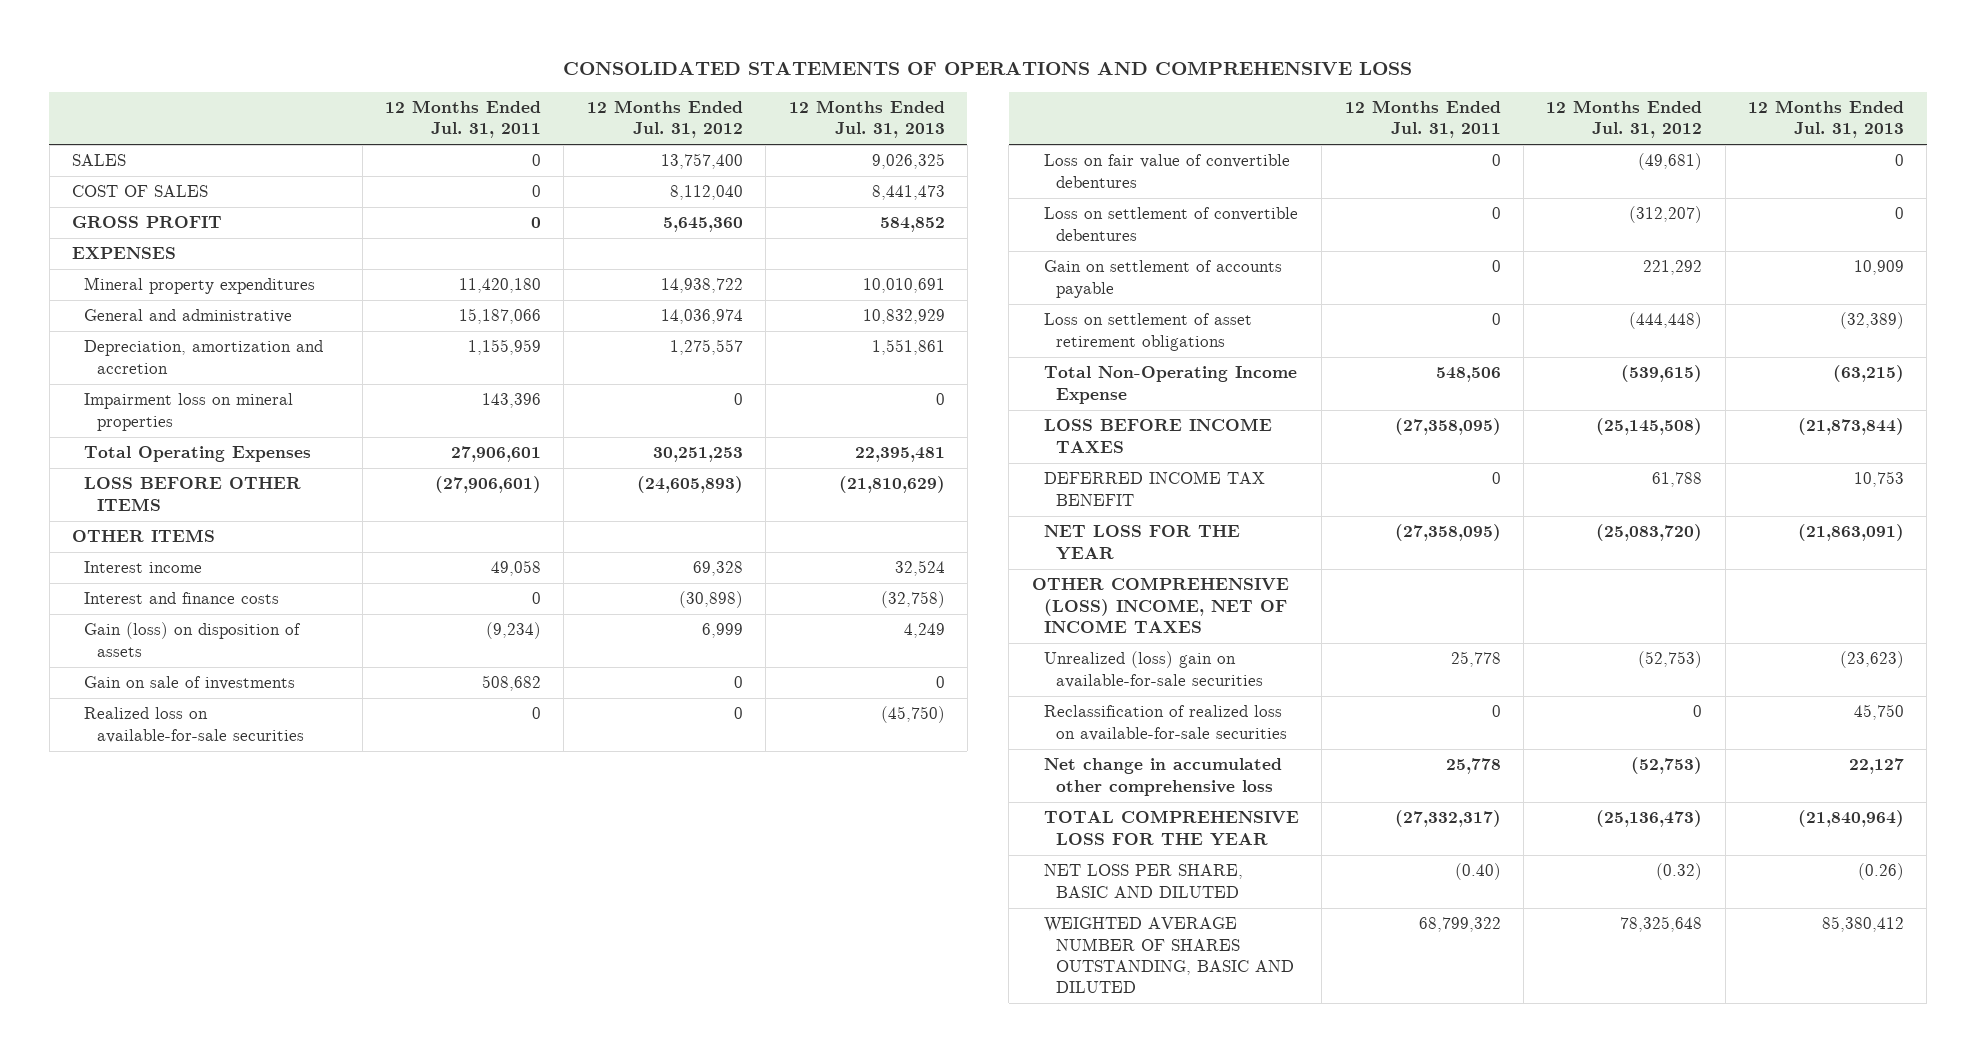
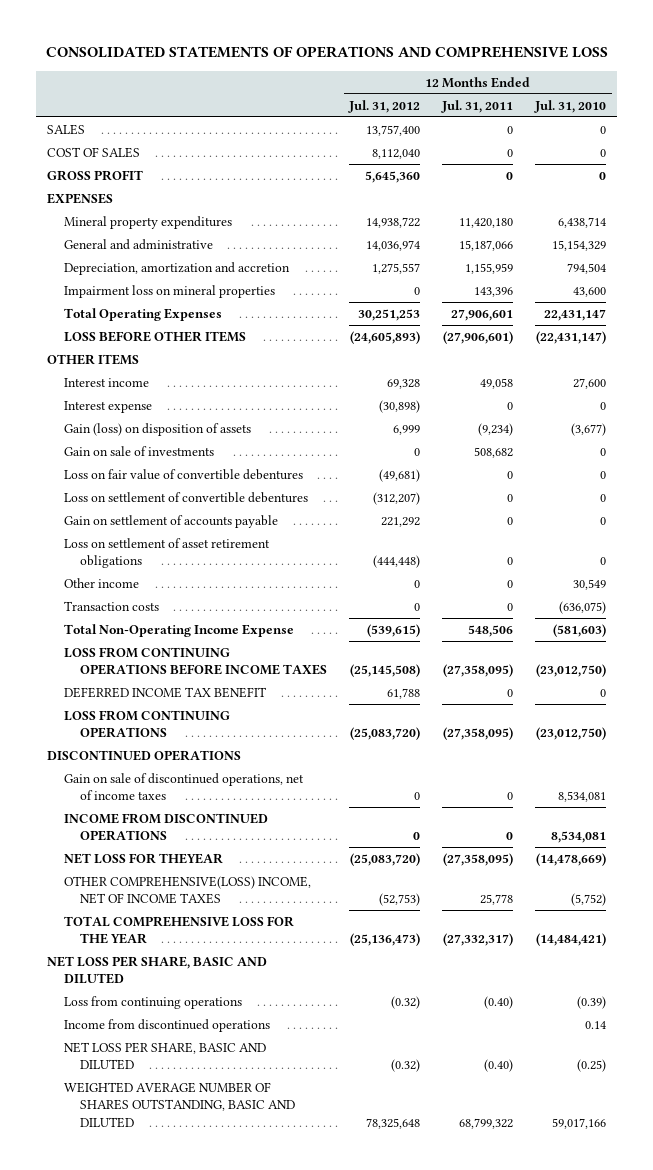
- | 12 Months Ended Jul. 31, 2011 | 12 Months Ended Jul. 31, 2012 | 12 Months Ended Jul. 31, 2013
+ | 12 Months Ended Jul. 31, 2012 | 12 Months Ended Jul. 31, 2011 | 12 Months Ended Jul. 31, 2010
- Interest and finance costs | 0 | (30,898) | (32,758)
+ Interest expense | (30,898) | 0 | 0
- Realized loss on available-for-sale securities | 0 | 0 | (45,750)
+ Other income | 0 | 0 | 30,549
+ Transaction costs | 0 | 0 | (636,075)
- LOSS BEFORE INCOME TAXES | (27,358,095) | (25,145,508) | (21,873,844)
+ LOSS FROM CONTINUING OPERATIONS BEFORE INCOME TAXES | (25,145,508) | (27,358,095) | (23,012,750)
- NET LOSS FOR THE YEAR | (27,358,095) | (25,083,720) | (21,863,091)
- OTHER COMPREHENSIVE (LOSS) INCOME, NET OF INCOME TAXES
- Unrealized (loss) gain on available-for-sale securities | 25,778 | (52,753) | (23,623)
- Reclassification of realized loss on available-for-sale securities | 0 | 0 | 45,750
- Net change in accumulated other comprehensive loss | 25,778 | (52,753) | 22,127
+ LOSS FROM CONTINUING OPERATIONS | (25,083,720) | (27,358,095) | (23,012,750)
+ DISCONTINUED OPERATIONS
+ Gain on sale of discontinued operations, net of income taxes | 0 | 0 | 8,534,081
+ INCOME FROM DISCONTINUED OPERATIONS | 0 | 0 | 8,534,081
+ NET LOSS FOR THEYEAR | (25,083,720) | (27,358,095) | (14,478,669)
+ OTHER COMPREHENSIVE(LOSS) INCOME, NET OF INCOME TAXES | (52,753) | 25,778 | (5,752)
+ NET LOSS PER SHARE, BASIC AND DILUTED
+ Loss from continuing operations | (0.32) | (0.40) | (0.39)
+ Income from discontinued operations | | | 0.14

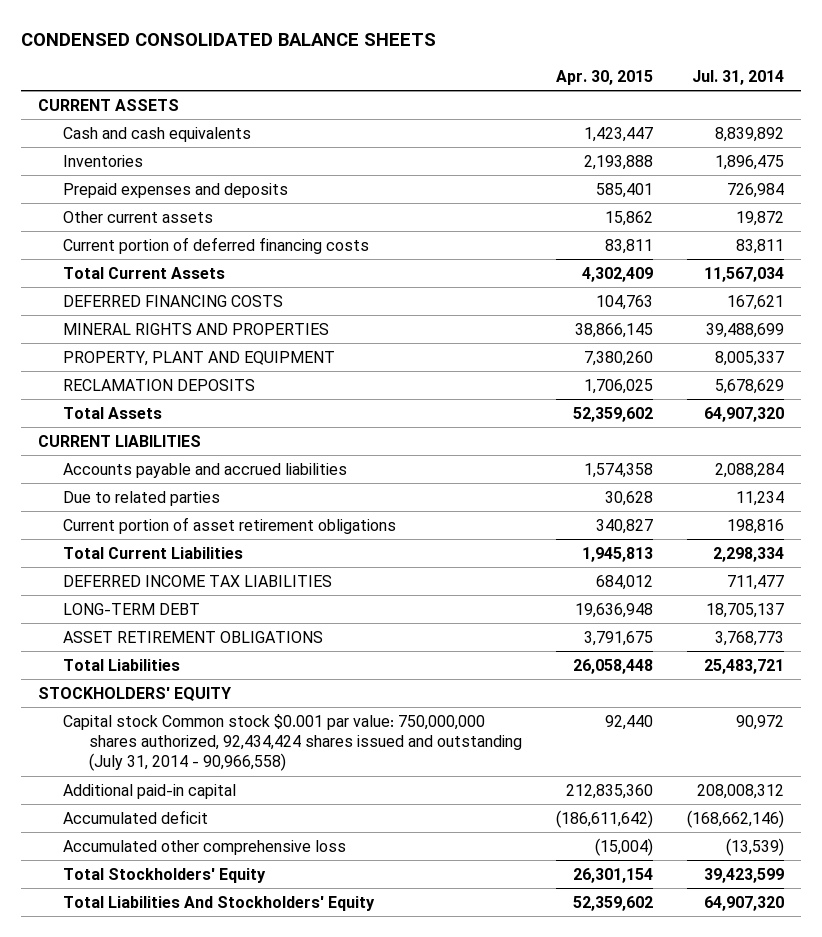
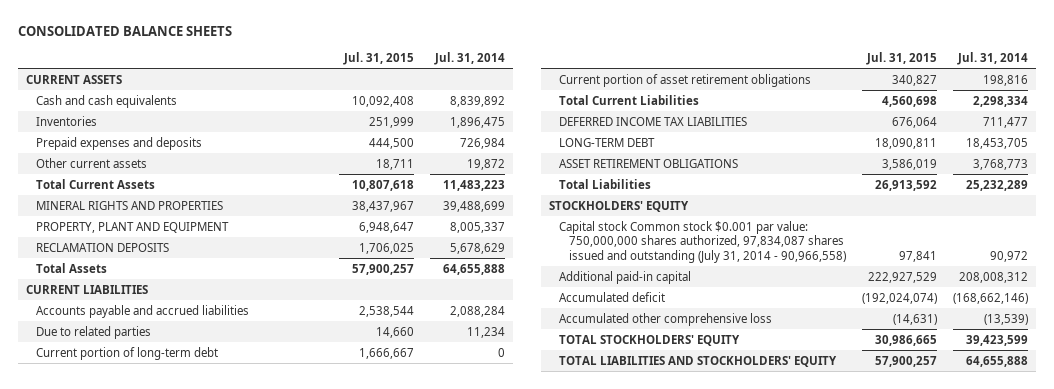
- CONDENSED CONSOLIDATED BALANCE SHEETS
+ CONSOLIDATED BALANCE SHEETS
- | Apr. 30, 2015 | Jul. 31, 2014
+ | Jul. 31, 2015 | Jul. 31, 2014
- Current portion of deferred financing costs | 83,811 | 83,811
- Total Current Assets | 4,302,409 | 11,567,034
- DEFERRED FINANCING COSTS | 104,763 | 167,621
+ Total Current Assets | 10,807,618 | 11,483,223
- Total Assets | 52,359,602 | 64,907,320
+ Total Assets | 57,900,257 | 64,655,888
+ Current portion of long-term debt | 1,666,667 | 0
- LONG-TERM DEBT | 19,636,948 | 18,705,137
+ LONG-TERM DEBT | 18,090,811 | 18,453,705
- Total Liabilities | 26,058,448 | 25,483,721
+ Total Liabilities | 26,913,592 | 25,232,289
- Capital stock Common stock $0.001 par value: 750,000,000 shares authorized, 92,434,424 shares issued and outstanding (July 31, 2014 - 90,966,558) | 92,440 | 90,972
+ Capital stock Common stock $0.001 par value: 750,000,000 shares authorized, 97,834,087 shares issued and outstanding (July 31, 2014 - 90,966,558) | 97,841 | 90,972
- Total Stockholders' Equity | 26,301,154 | 39,423,599
- Total Liabilities And Stockholders' Equity | 52,359,602 | 64,907,320
+ TOTAL STOCKHOLDERS' EQUITY | 30,986,665 | 39,423,599
+ TOTAL LIABILITIES AND STOCKHOLDERS' EQUITY | 57,900,257 | 64,655,888

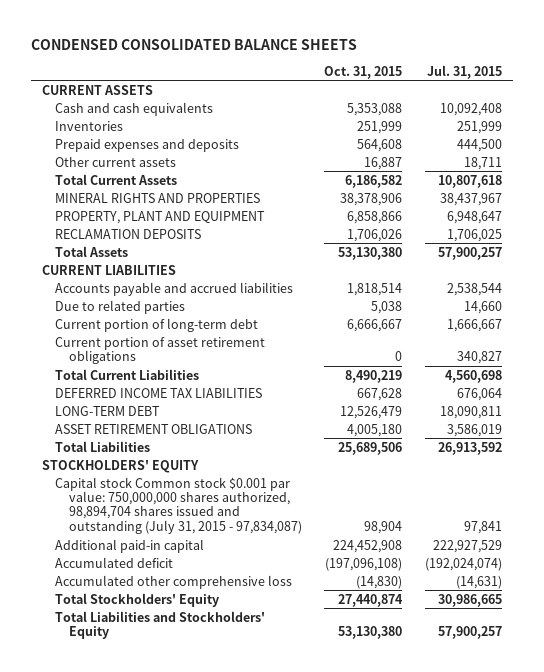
- CONSOLIDATED BALANCE SHEETS
+ CONDENSED CONSOLIDATED BALANCE SHEETS
- | Jul. 31, 2015 | Jul. 31, 2014
+ | Oct. 31, 2015 | Jul. 31, 2015
- Capital stock Common stock $0.001 par value: 750,000,000 shares authorized, 97,834,087 shares issued and outstanding (July 31, 2014 - 90,966,558) | 97,841 | 90,972
+ Capital stock Common stock $0.001 par value: 750,000,000 shares authorized, 98,894,704 shares issued and outstanding (July 31, 2015 - 97,834,087) | 98,904 | 97,841
- TOTAL STOCKHOLDERS' EQUITY | 30,986,665 | 39,423,599
- TOTAL LIABILITIES AND STOCKHOLDERS' EQUITY | 57,900,257 | 64,655,888
+ Total Stockholders' Equity | 27,440,874 | 30,986,665
+ Total Liabilities and Stockholders' Equity | 53,130,380 | 57,900,257

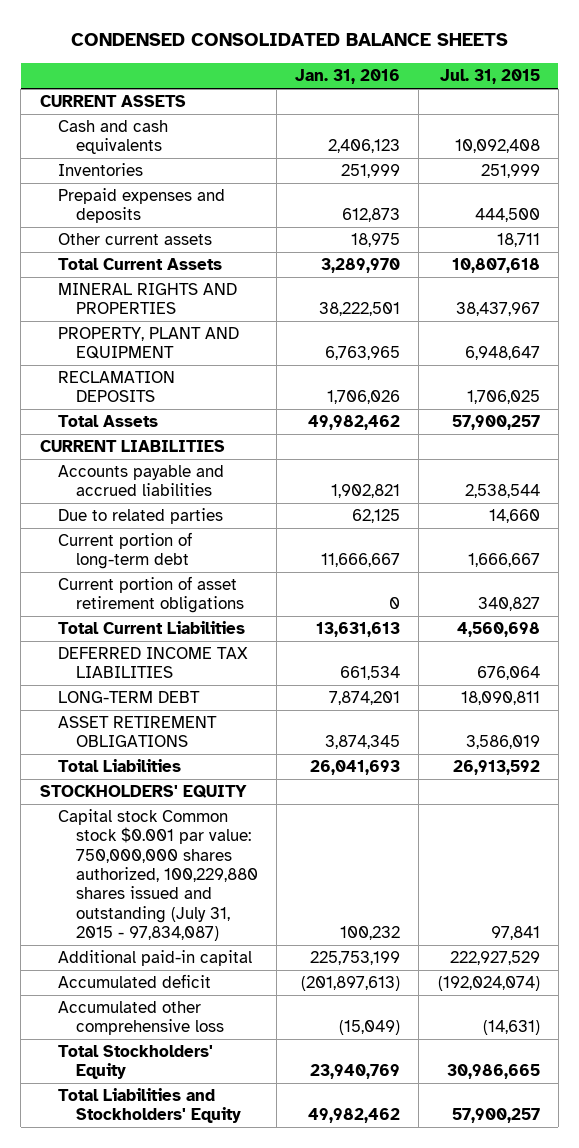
- | Oct. 31, 2015 | Jul. 31, 2015
+ | Jan. 31, 2016 | Jul. 31, 2015
- Capital stock Common stock $0.001 par value: 750,000,000 shares authorized, 98,894,704 shares issued and outstanding (July 31, 2015 - 97,834,087) | 98,904 | 97,841
+ Capital stock Common stock $0.001 par value: 750,000,000 shares authorized, 100,229,880 shares issued and outstanding (July 31, 2015 - 97,834,087) | 100,232 | 97,841

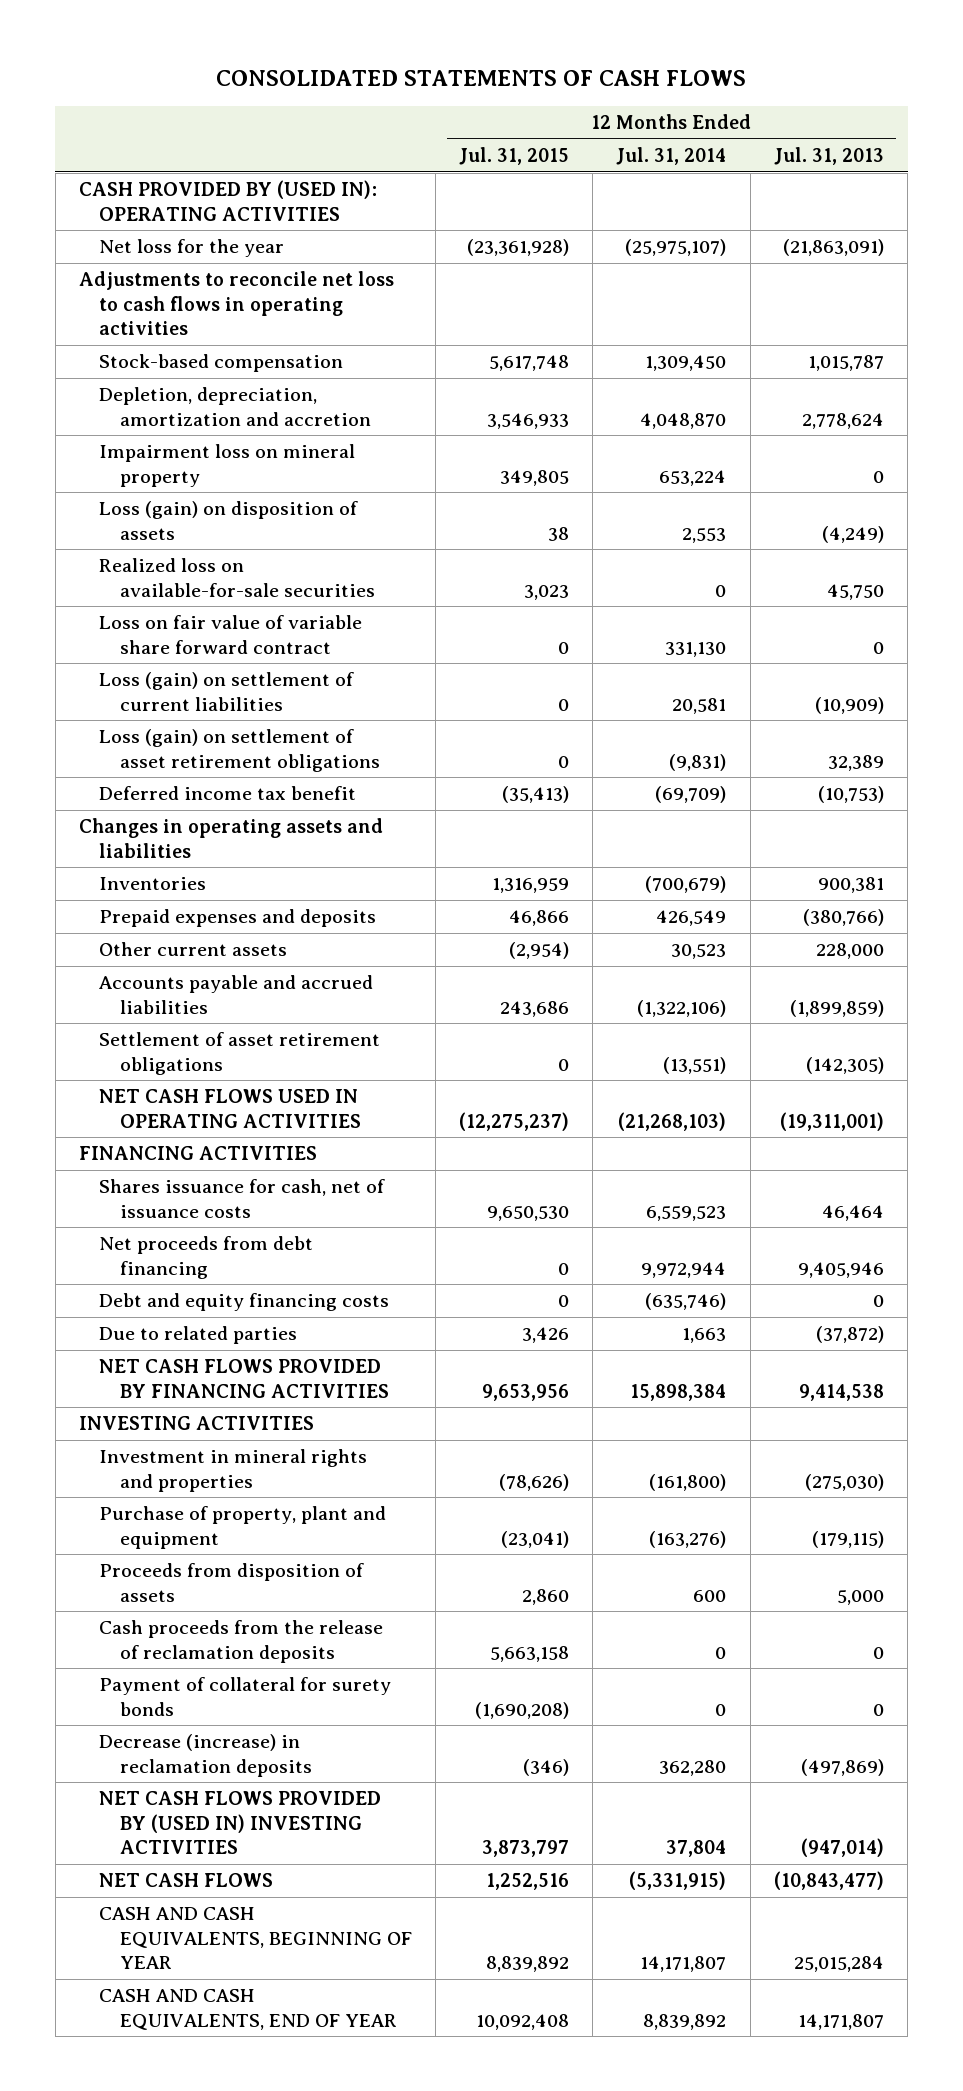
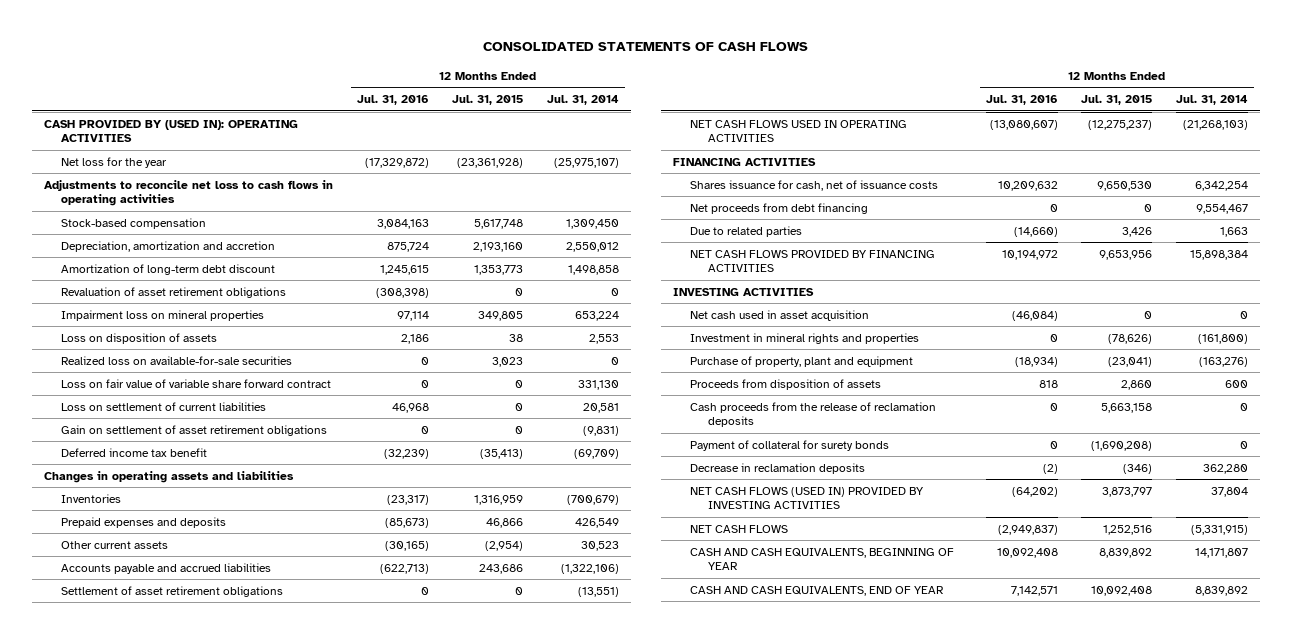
- | 12 Months Ended Jul. 31, 2015 | 12 Months Ended Jul. 31, 2014 | 12 Months Ended Jul. 31, 2013
+ | 12 Months Ended Jul. 31, 2016 | 12 Months Ended Jul. 31, 2015 | 12 Months Ended Jul. 31, 2014
- Depletion, depreciation, amortization and accretion | 3,546,933 | 4,048,870 | 2,778,624
- Impairment loss on mineral property | 349,805 | 653,224 | 0
- Loss (gain) on disposition of assets | 38 | 2,553 | (4,249)
+ Depreciation, amortization and accretion | 875,724 | 2,193,160 | 2,550,012
+ Amortization of long-term debt discount | 1,245,615 | 1,353,773 | 1,498,858
+ Revaluation of asset retirement obligations | (308,398) | 0 | 0
+ Impairment loss on mineral properties | 97,114 | 349,805 | 653,224
+ Loss on disposition of assets | 2,186 | 38 | 2,553
- Loss (gain) on settlement of current liabilities | 0 | 20,581 | (10,909)
- Loss (gain) on settlement of asset retirement obligations | 0 | (9,831) | 32,389
+ Loss on settlement of current liabilities | 46,968 | 0 | 20,581
+ Gain on settlement of asset retirement obligations | 0 | 0 | (9,831)
- Shares issuance for cash, net of issuance costs | 9,650,530 | 6,559,523 | 46,464
- Net proceeds from debt financing | 0 | 9,972,944 | 9,405,946
- Debt and equity financing costs | 0 | (635,746) | 0
+ Shares issuance for cash, net of issuance costs | 10,209,632 | 9,650,530 | 6,342,254
+ Net proceeds from debt financing | 0 | 0 | 9,554,467
+ Net cash used in asset acquisition | (46,084) | 0 | 0
- Decrease (increase) in reclamation deposits | (346) | 362,280 | (497,869)
- NET CASH FLOWS PROVIDED BY (USED IN) INVESTING ACTIVITIES | 3,873,797 | 37,804 | (947,014)
+ Decrease in reclamation deposits | (2) | (346) | 362,280
+ NET CASH FLOWS (USED IN) PROVIDED BY INVESTING ACTIVITIES | (64,202) | 3,873,797 | 37,804

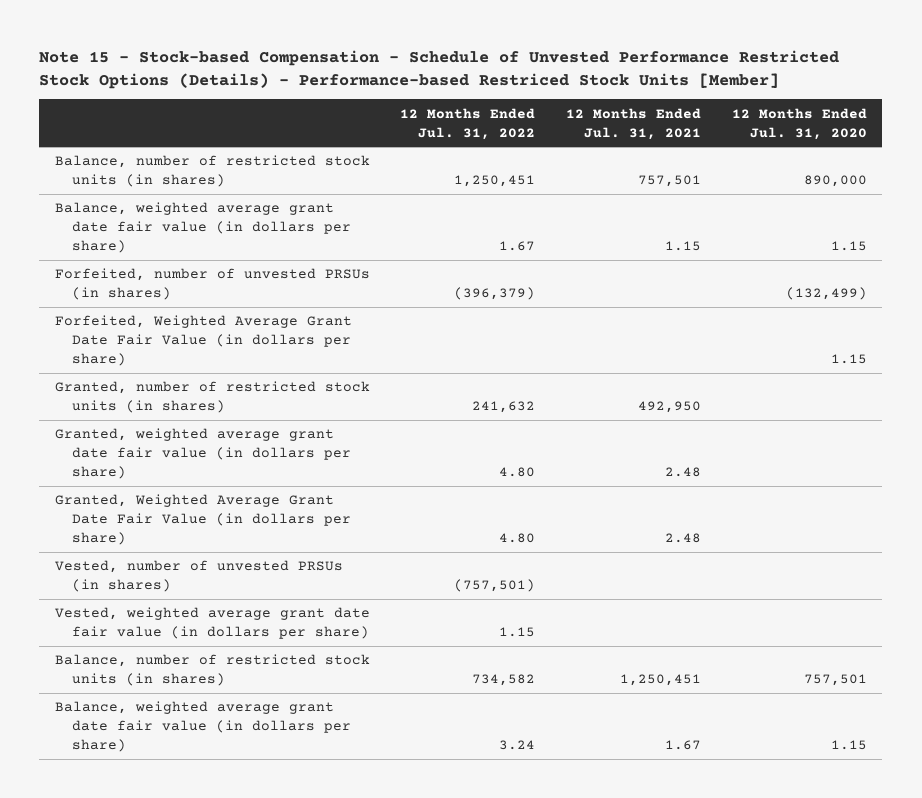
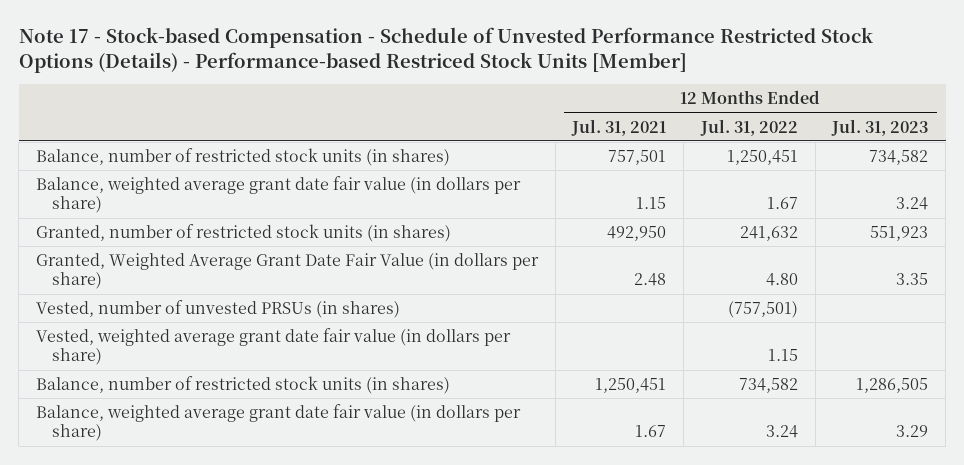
- Note 15 - Stock-based Compensation - Schedule of Unvested Performance Restricted Stock Options (Details) - Performance-based Restriced Stock Units [Member]
+ Note 17 - Stock-based Compensation - Schedule of Unvested Performance Restricted Stock Options (Details) - Performance-based Restriced Stock Units [Member]
- | 12 Months Ended Jul. 31, 2022 | 12 Months Ended Jul. 31, 2021 | 12 Months Ended Jul. 31, 2020
+ | 12 Months Ended Jul. 31, 2021 | 12 Months Ended Jul. 31, 2022 | 12 Months Ended Jul. 31, 2023
- Forfeited, number of unvested PRSUs (in shares) | (396,379) | | (132,499)
- Forfeited, Weighted Average Grant Date Fair Value (in dollars per share) | | | 1.15
- Granted, weighted average grant date fair value (in dollars per share) | 4.80 | 2.48 |

